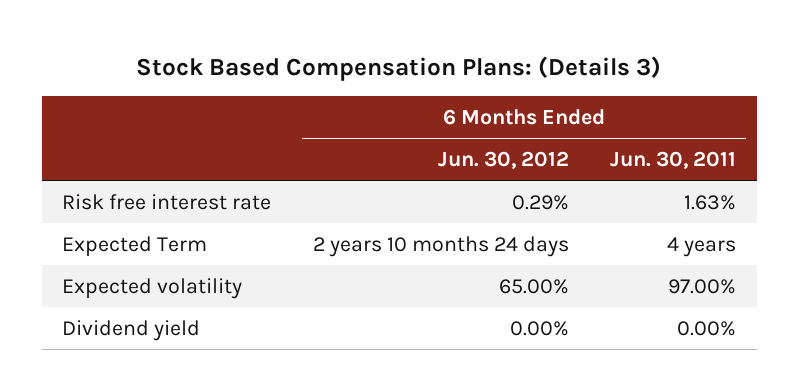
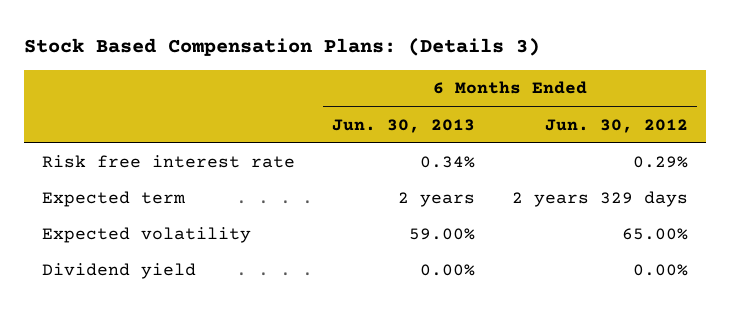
- | 6 Months Ended Jun. 30, 2012 | 6 Months Ended Jun. 30, 2011
+ | 6 Months Ended Jun. 30, 2013 | 6 Months Ended Jun. 30, 2012
- Expected Term | 2 years 10 months 24 days | 4 years
+ Expected term | 2 years | 2 years 329 days

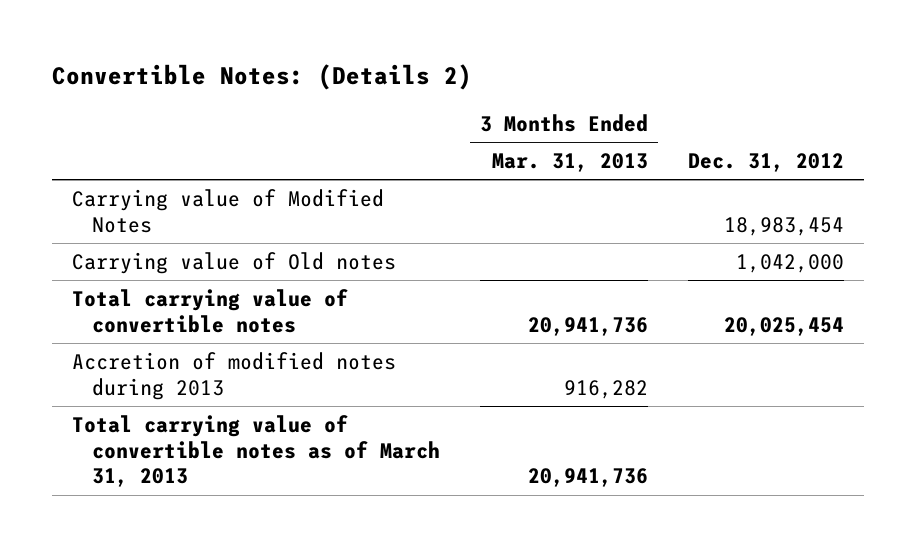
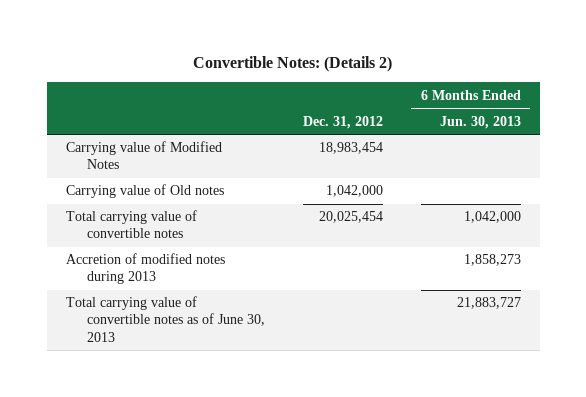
- | 3 Months Ended Mar. 31, 2013 | Dec. 31, 2012
+ | Dec. 31, 2012 | 6 Months Ended Jun. 30, 2013
- Total carrying value of convertible notes as of March 31, 2013 | 20,941,736 |
+ Total carrying value of convertible notes as of June 30, 2013 | | 21,883,727

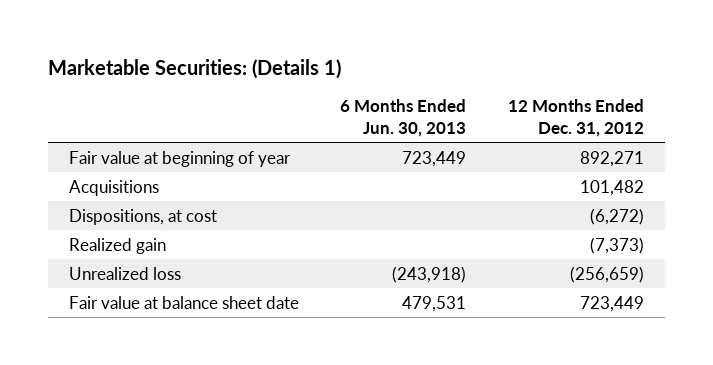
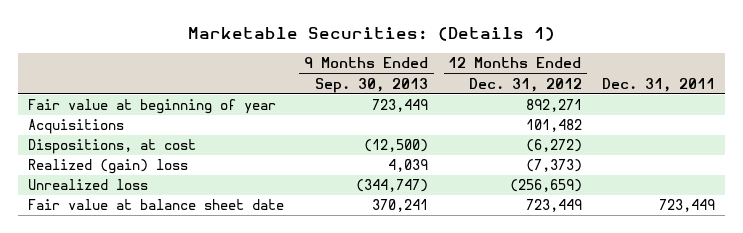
- | 6 Months Ended Jun. 30, 2013 | 12 Months Ended Dec. 31, 2012
+ | 9 Months Ended Sep. 30, 2013 | 12 Months Ended Dec. 31, 2012 | Dec. 31, 2011
- Realized gain | | (7,373)
+ Realized (gain) loss | 4,039 | (7,373) |

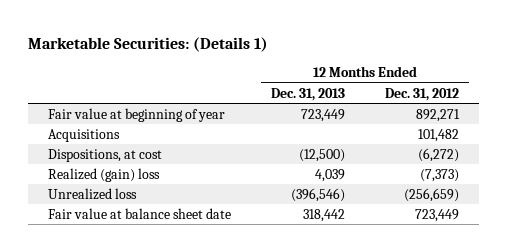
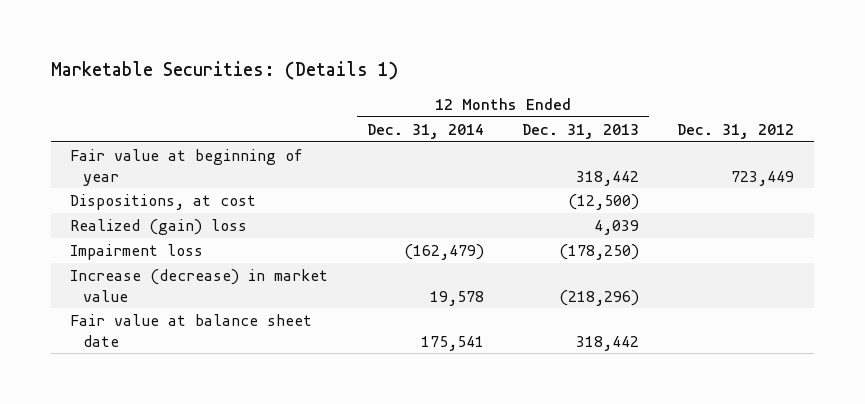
- | 12 Months Ended Dec. 31, 2013 | 12 Months Ended Dec. 31, 2012
+ | 12 Months Ended Dec. 31, 2014 | 12 Months Ended Dec. 31, 2013 | Dec. 31, 2012
- Fair value at beginning of year | 723,449 | 892,271
- Acquisitions | | 101,482
+ Fair value at beginning of year | | 318,442 | 723,449
- Unrealized loss | (396,546) | (256,659)
+ Impairment loss | (162,479) | (178,250) |
+ Increase (decrease) in market value | 19,578 | (218,296) |

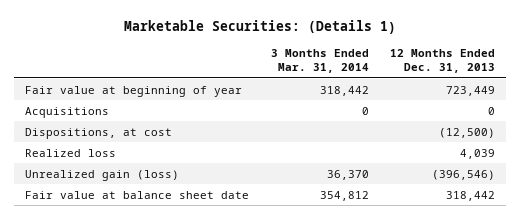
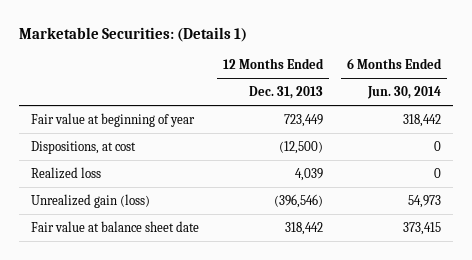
- | 3 Months Ended Mar. 31, 2014 | 12 Months Ended Dec. 31, 2013
+ | 12 Months Ended Dec. 31, 2013 | 6 Months Ended Jun. 30, 2014
- Acquisitions | 0 | 0

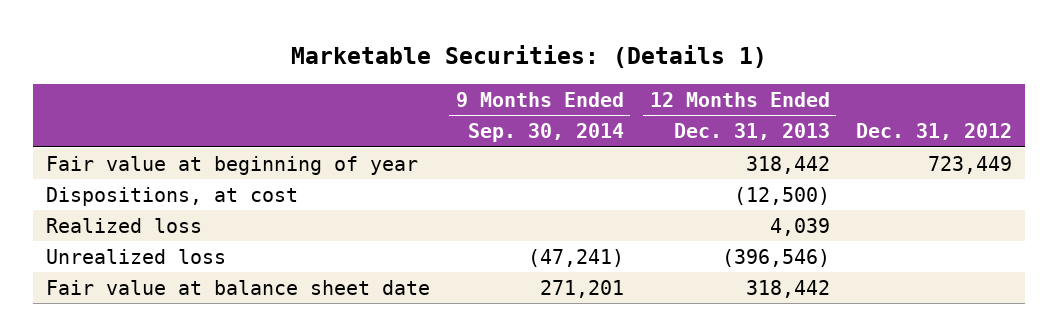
- | 12 Months Ended Dec. 31, 2013 | 6 Months Ended Jun. 30, 2014
+ | 9 Months Ended Sep. 30, 2014 | 12 Months Ended Dec. 31, 2013 | Dec. 31, 2012
- Fair value at beginning of year | 723,449 | 318,442
+ Fair value at beginning of year | | 318,442 | 723,449
- Unrealized gain (loss) | (396,546) | 54,973
+ Unrealized loss | (47,241) | (396,546) |

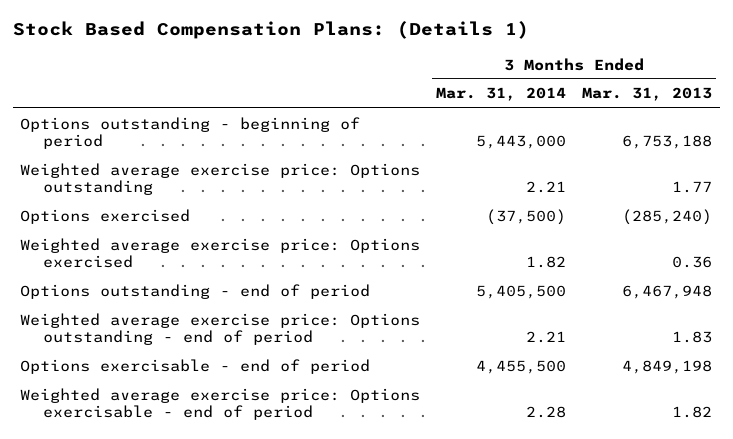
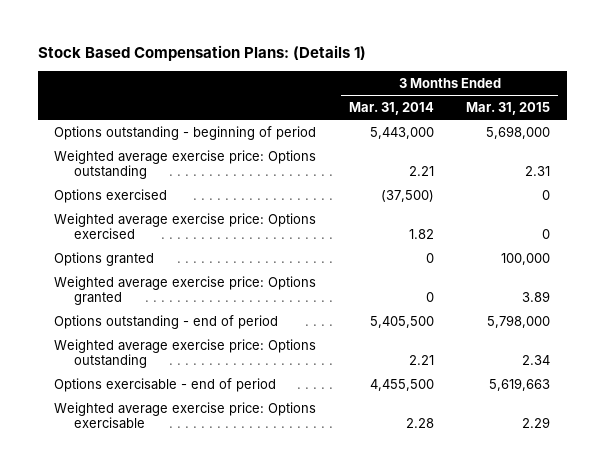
- | 3 Months Ended Mar. 31, 2014 | 3 Months Ended Mar. 31, 2013
+ | 3 Months Ended Mar. 31, 2014 | 3 Months Ended Mar. 31, 2015
+ Options granted | 0 | 100,000
+ Weighted average exercise price: Options granted | 0 | 3.89
- Weighted average exercise price: Options outstanding - end of period | 2.21 | 1.83
+ Weighted average exercise price: Options outstanding | 2.21 | 2.34
- Weighted average exercise price: Options exercisable - end of period | 2.28 | 1.82
+ Weighted average exercise price: Options exercisable | 2.28 | 2.29

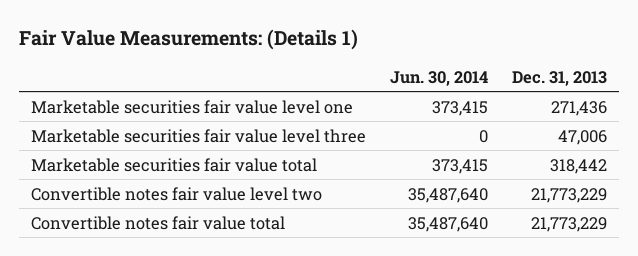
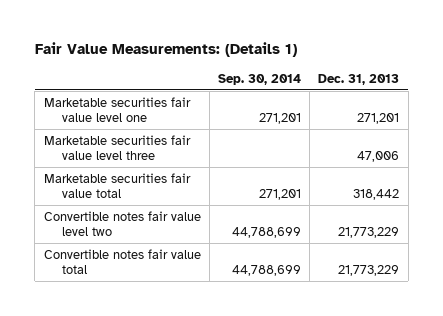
- | Jun. 30, 2014 | Dec. 31, 2013
+ | Sep. 30, 2014 | Dec. 31, 2013
- Marketable securities fair value level one | 373,415 | 271,436
+ Marketable securities fair value level one | 271,201 | 271,201

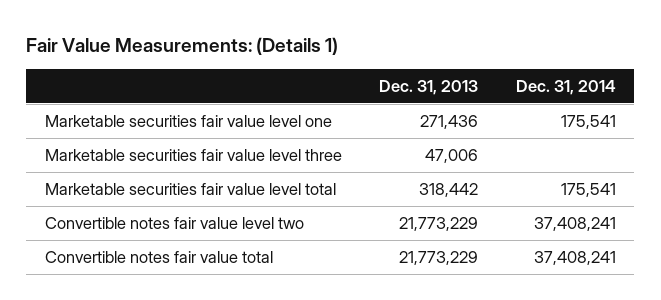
- | Sep. 30, 2014 | Dec. 31, 2013
+ | Dec. 31, 2013 | Dec. 31, 2014
- Marketable securities fair value level one | 271,201 | 271,201
+ Marketable securities fair value level one | 271,436 | 175,541
- Marketable securities fair value total | 271,201 | 318,442
+ Marketable securities fair value level total | 318,442 | 175,541

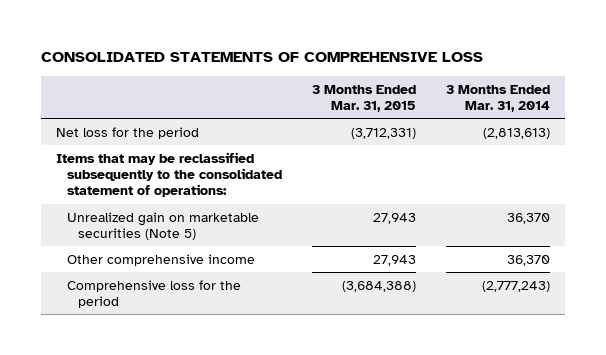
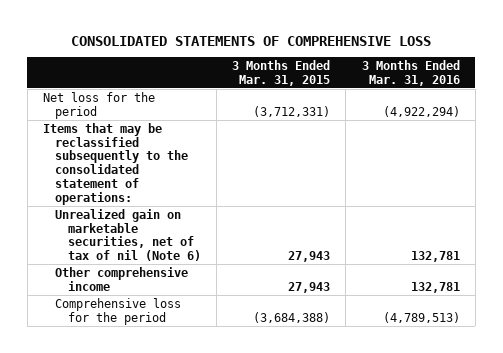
- | 3 Months Ended Mar. 31, 2015 | 3 Months Ended Mar. 31, 2014
+ | 3 Months Ended Mar. 31, 2015 | 3 Months Ended Mar. 31, 2016
- Unrealized gain on marketable securities (Note 5) | 27,943 | 36,370
+ Unrealized gain on marketable securities, net of tax of nil (Note 6) | 27,943 | 132,781

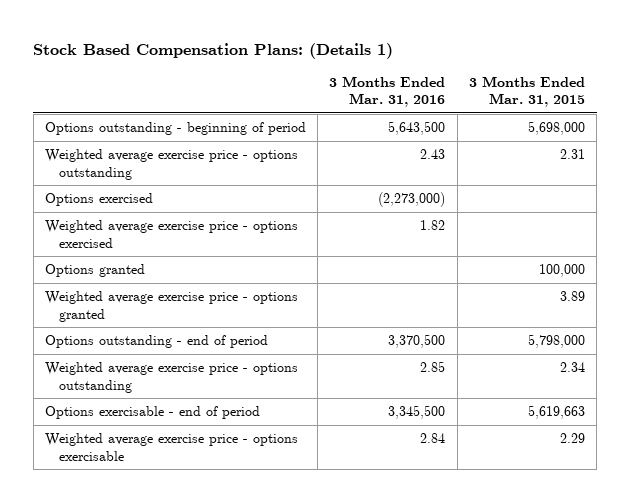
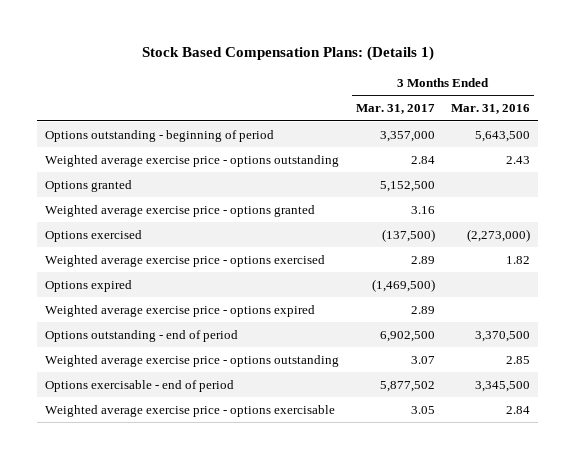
- | 3 Months Ended Mar. 31, 2016 | 3 Months Ended Mar. 31, 2015
+ | 3 Months Ended Mar. 31, 2017 | 3 Months Ended Mar. 31, 2016
moved down: Options exercised | (137,500) | (2,273,000)
moved down: Weighted average exercise price - options exercised | 2.89 | 1.82
+ Options expired | (1,469,500) |
+ Weighted average exercise price - options expired | 2.89 |

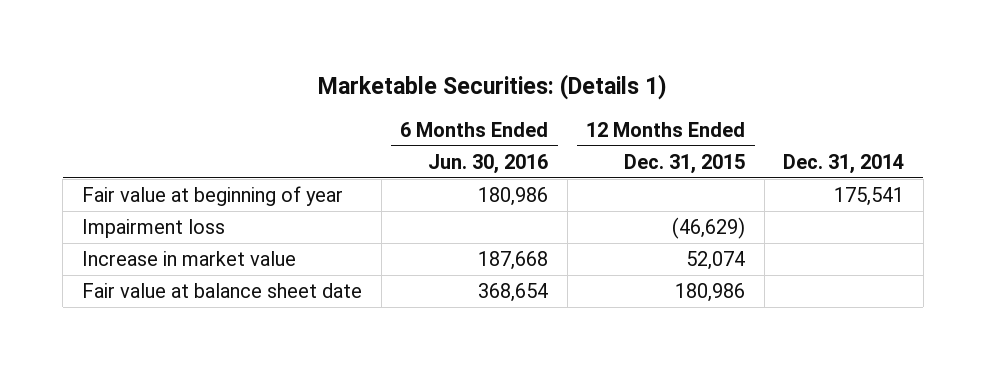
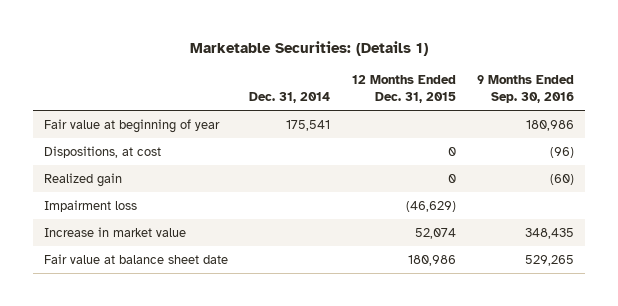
- | 6 Months Ended Jun. 30, 2016 | 12 Months Ended Dec. 31, 2015 | Dec. 31, 2014
+ | Dec. 31, 2014 | 12 Months Ended Dec. 31, 2015 | 9 Months Ended Sep. 30, 2016
+ Dispositions, at cost | | 0 | (96)
+ Realized gain | | 0 | (60)

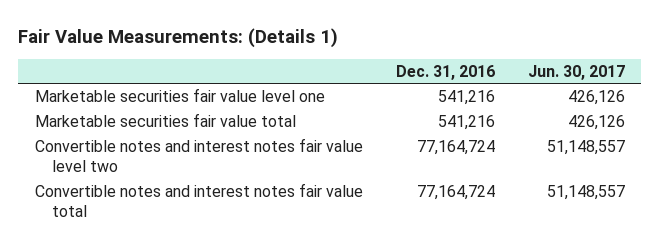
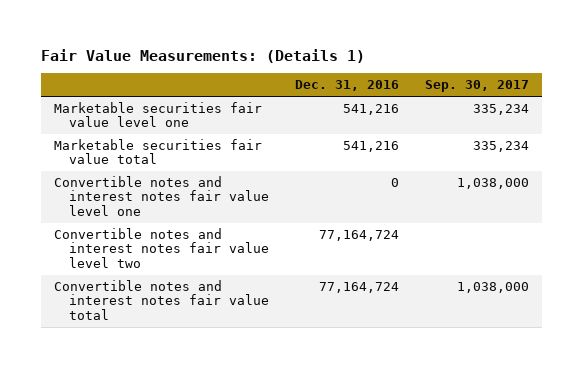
- | Dec. 31, 2016 | Jun. 30, 2017
+ | Dec. 31, 2016 | Sep. 30, 2017
+ Convertible notes and interest notes fair value level one | 0 | 1,038,000

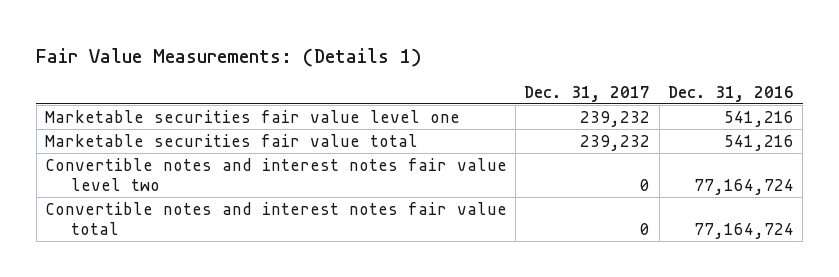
- | Dec. 31, 2016 | Sep. 30, 2017
+ | Dec. 31, 2017 | Dec. 31, 2016
- Convertible notes and interest notes fair value level one | 0 | 1,038,000

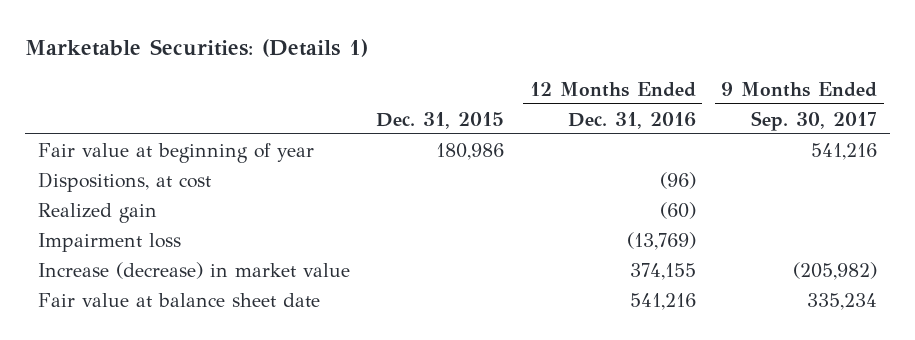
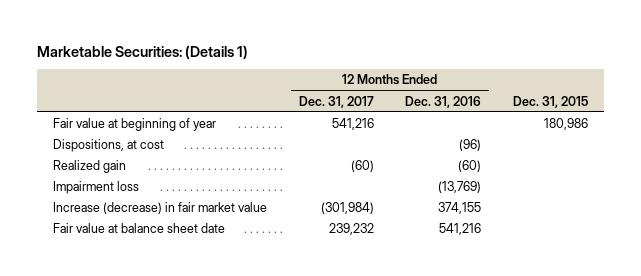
- | Dec. 31, 2015 | 12 Months Ended Dec. 31, 2016 | 9 Months Ended Sep. 30, 2017
+ | 12 Months Ended Dec. 31, 2017 | 12 Months Ended Dec. 31, 2016 | Dec. 31, 2015
- Increase (decrease) in market value | | 374,155 | (205,982)
+ Increase (decrease) in fair market value | (301,984) | 374,155 |

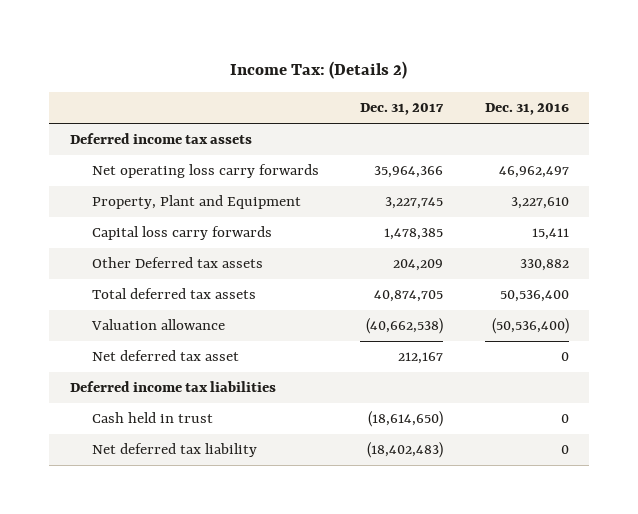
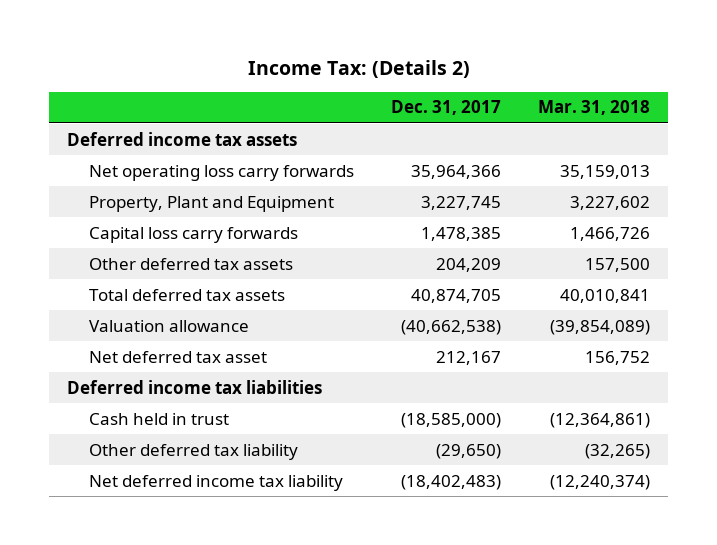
- | Dec. 31, 2017 | Dec. 31, 2016
+ | Dec. 31, 2017 | Mar. 31, 2018
- Other Deferred tax assets | 204,209 | 330,882
+ Other deferred tax assets | 204,209 | 157,500
- Cash held in trust | (18,614,650) | 0
- Net deferred tax liability | (18,402,483) | 0
+ Cash held in trust | (18,585,000) | (12,364,861)
+ Other deferred tax liability | (29,650) | (32,265)
+ Net deferred income tax liability | (18,402,483) | (12,240,374)

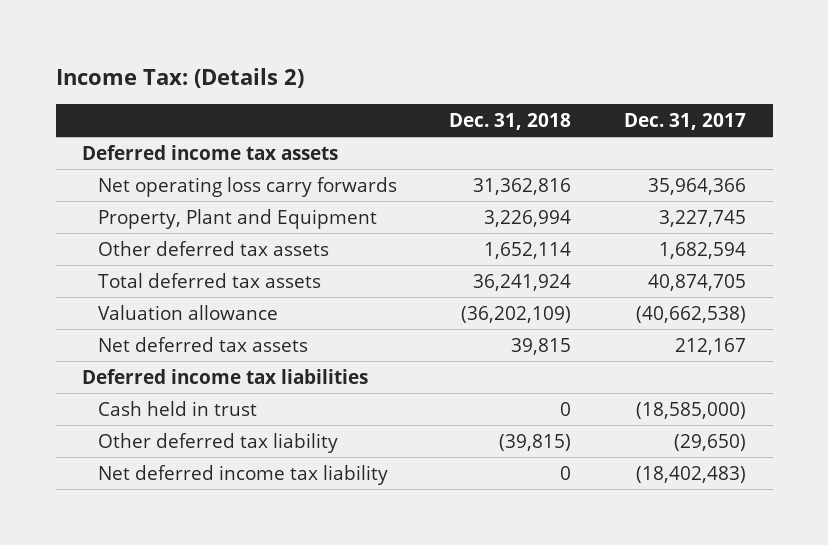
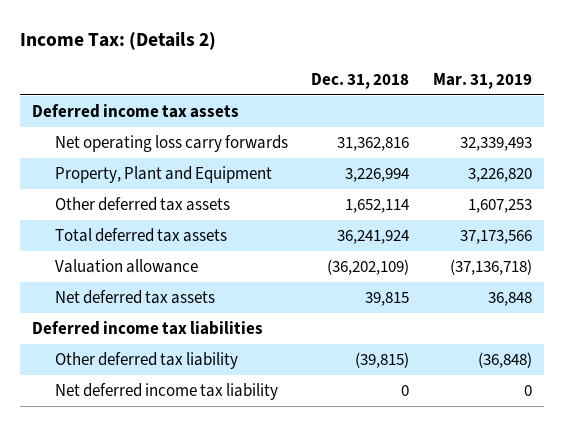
- | Dec. 31, 2018 | Dec. 31, 2017
+ | Dec. 31, 2018 | Mar. 31, 2019
- Cash held in trust | 0 | (18,585,000)

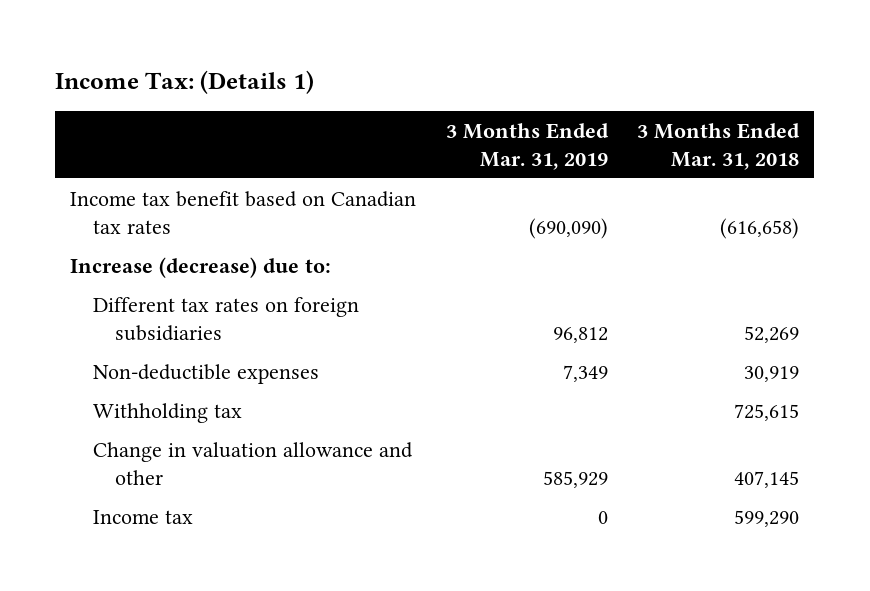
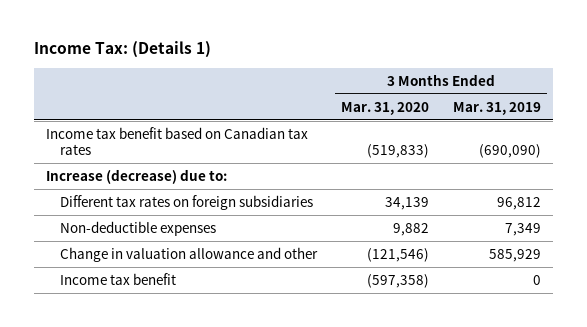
- | 3 Months Ended Mar. 31, 2019 | 3 Months Ended Mar. 31, 2018
+ | 3 Months Ended Mar. 31, 2020 | 3 Months Ended Mar. 31, 2019
- Withholding tax | | 725,615
- Income tax | 0 | 599,290
+ Income tax benefit | (597,358) | 0

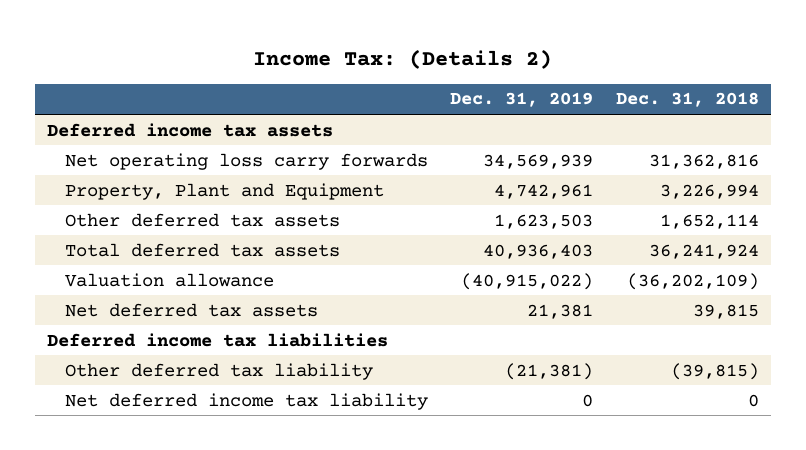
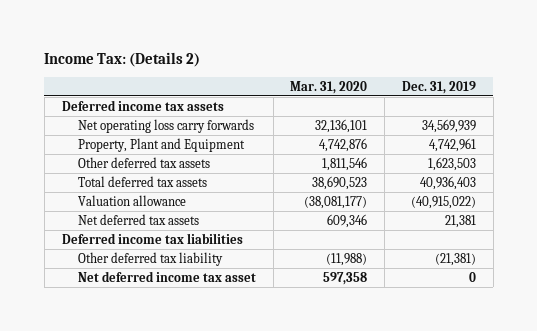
- | Dec. 31, 2019 | Dec. 31, 2018
+ | Mar. 31, 2020 | Dec. 31, 2019
- Net deferred income tax liability | 0 | 0
+ Net deferred income tax asset | 597,358 | 0

